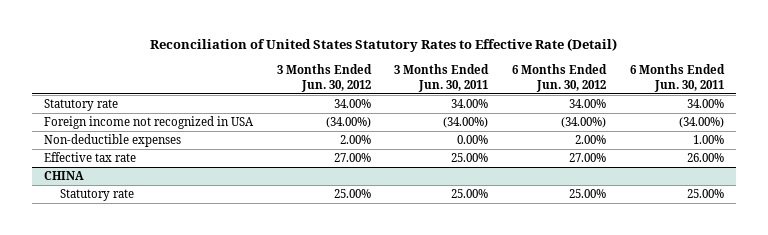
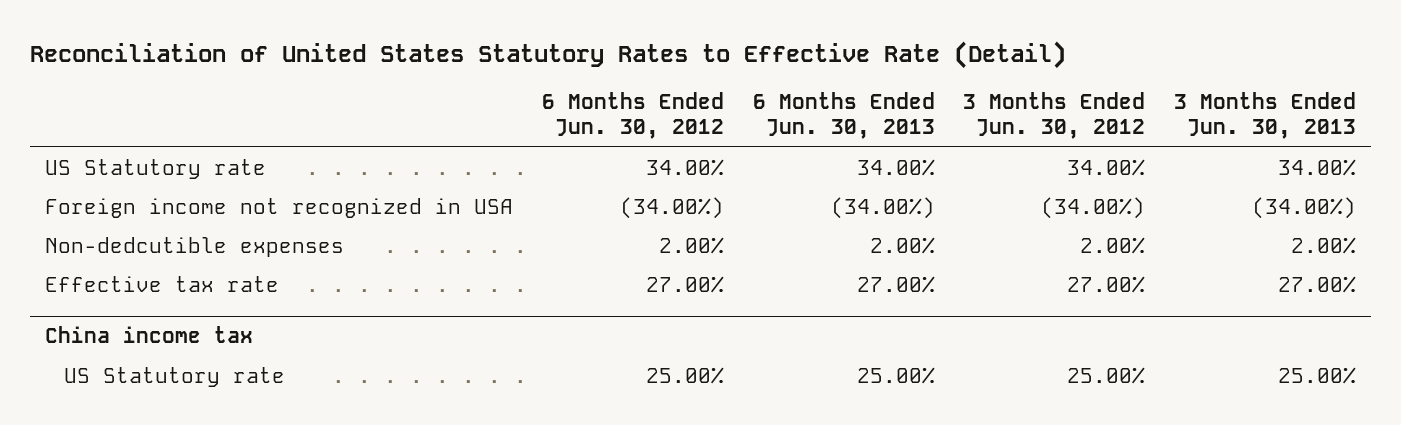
- | 3 Months Ended Jun. 30, 2012 | 3 Months Ended Jun. 30, 2011 | 6 Months Ended Jun. 30, 2012 | 6 Months Ended Jun. 30, 2011
+ | 6 Months Ended Jun. 30, 2012 | 6 Months Ended Jun. 30, 2013 | 3 Months Ended Jun. 30, 2012 | 3 Months Ended Jun. 30, 2013
- Statutory rate | 34.00% | 34.00% | 34.00% | 34.00%
+ US Statutory rate | 34.00% | 34.00% | 34.00% | 34.00%
- Non-deductible expenses | 2.00% | 0.00% | 2.00% | 1.00%
+ Non-dedcutible expenses | 2.00% | 2.00% | 2.00% | 2.00%
- CHINA
- Statutory rate | 25.00% | 25.00% | 25.00% | 25.00%
+ China income tax
+ US Statutory rate | 25.00% | 25.00% | 25.00% | 25.00%

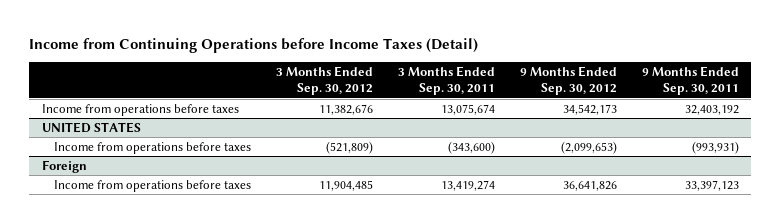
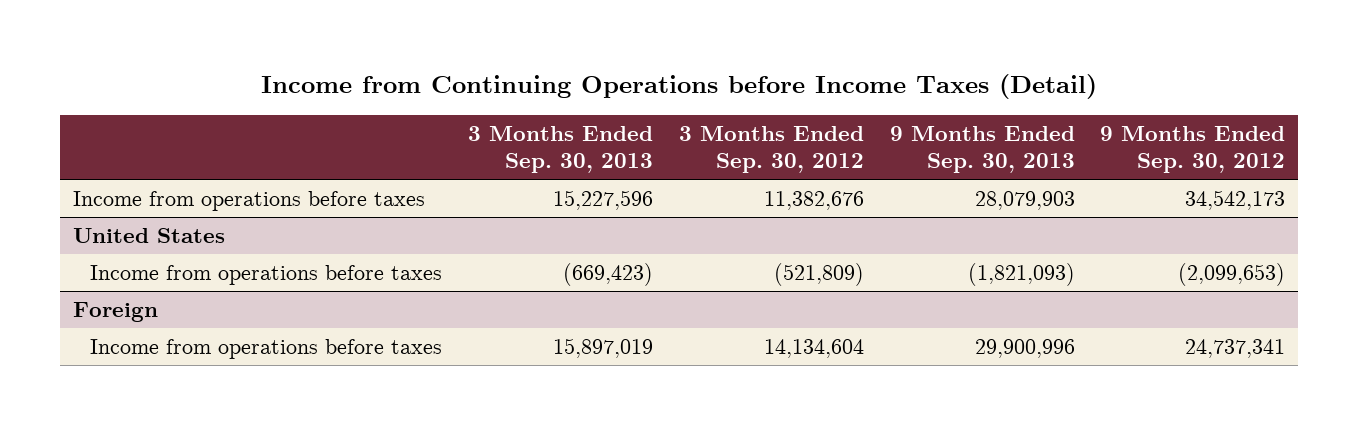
- | 3 Months Ended Sep. 30, 2012 | 3 Months Ended Sep. 30, 2011 | 9 Months Ended Sep. 30, 2012 | 9 Months Ended Sep. 30, 2011
+ | 3 Months Ended Sep. 30, 2013 | 3 Months Ended Sep. 30, 2012 | 9 Months Ended Sep. 30, 2013 | 9 Months Ended Sep. 30, 2012
- UNITED STATES
+ United States
@ Foreign
- Income from operations before taxes | 11,904,485 | 13,419,274 | 36,641,826 | 33,397,123
+ Income from operations before taxes | 15,897,019 | 14,134,604 | 29,900,996 | 24,737,341

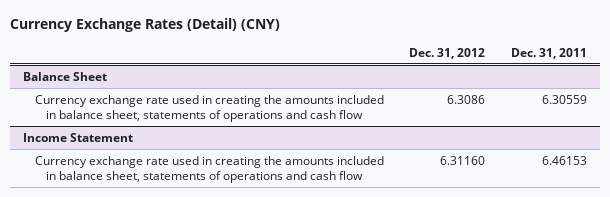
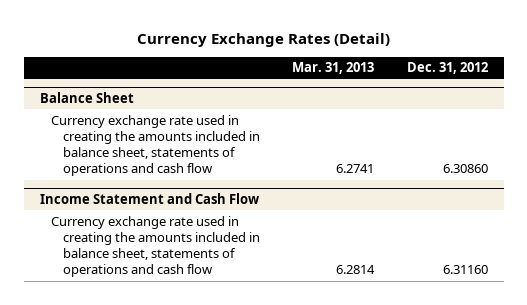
- Currency Exchange Rates (Detail) (CNY)
+ Currency Exchange Rates (Detail)
- | Dec. 31, 2012 | Dec. 31, 2011
+ | Mar. 31, 2013 | Dec. 31, 2012
@ Balance Sheet
- Currency exchange rate used in creating the amounts included in balance sheet, statements of operations and cash flow | 6.3086 | 6.30559
- Income Statement
@ Balance Sheet
+ Currency exchange rate used in creating the amounts included in balance sheet, statements of operations and cash flow | 6.2741 | 6.30860
+ Income Statement and Cash Flow

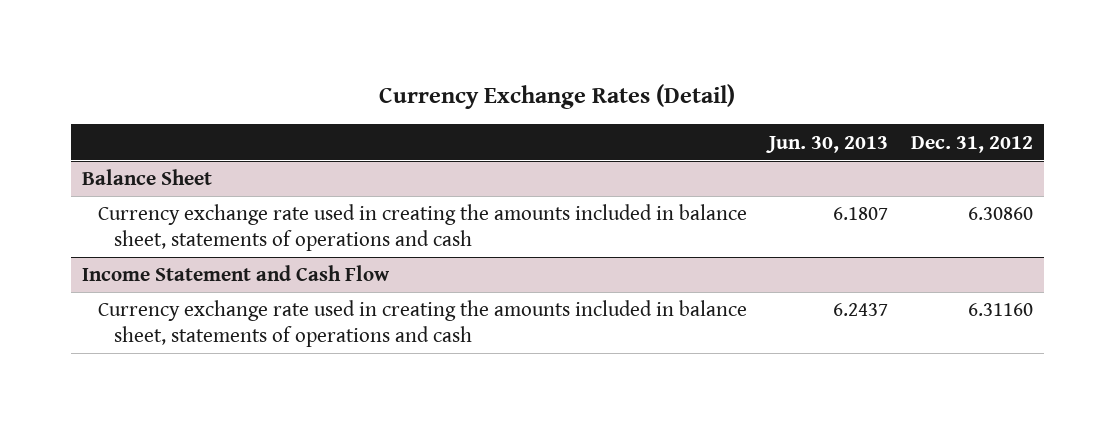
- | Mar. 31, 2013 | Dec. 31, 2012
+ | Jun. 30, 2013 | Dec. 31, 2012
@ Balance Sheet
- Currency exchange rate used in creating the amounts included in balance sheet, statements of operations and cash flow | 6.2741 | 6.30860
+ Currency exchange rate used in creating the amounts included in balance sheet, statements of operations and cash | 6.1807 | 6.30860
@ Income Statement and Cash Flow
- Currency exchange rate used in creating the amounts included in balance sheet, statements of operations and cash flow | 6.2814 | 6.31160
+ Currency exchange rate used in creating the amounts included in balance sheet, statements of operations and cash | 6.2437 | 6.31160

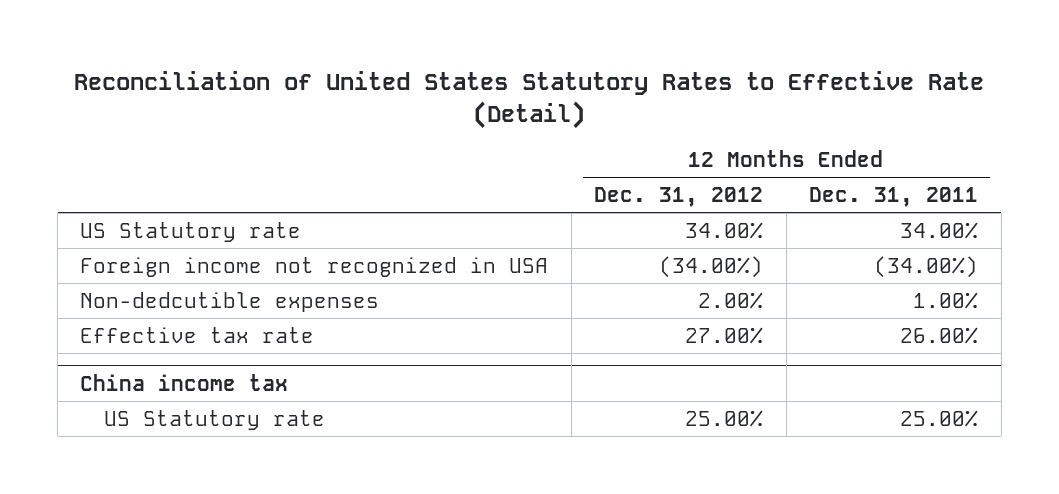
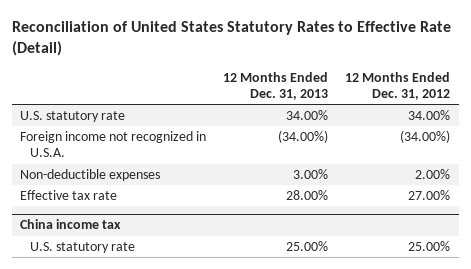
- | 12 Months Ended Dec. 31, 2012 | 12 Months Ended Dec. 31, 2011
+ | 12 Months Ended Dec. 31, 2013 | 12 Months Ended Dec. 31, 2012
- US Statutory rate | 34.00% | 34.00%
- Foreign income not recognized in USA | (34.00%) | (34.00%)
- Non-dedcutible expenses | 2.00% | 1.00%
+ U.S. statutory rate | 34.00% | 34.00%
+ Foreign income not recognized in U.S.A. | (34.00%) | (34.00%)
+ Non-deductible expenses | 3.00% | 2.00%
@ China income tax
- US Statutory rate | 25.00% | 25.00%
+ U.S. statutory rate | 25.00% | 25.00%

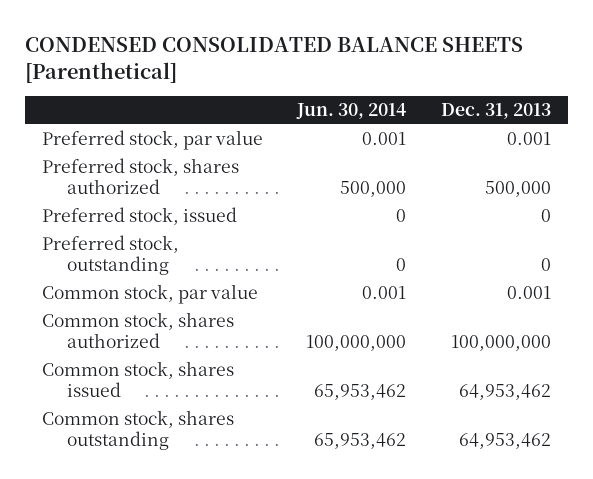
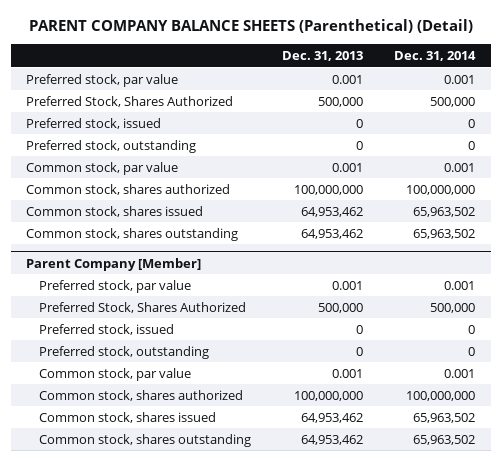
- CONDENSED CONSOLIDATED BALANCE SHEETS [Parenthetical]
+ PARENT COMPANY BALANCE SHEETS (Parenthetical) (Detail)
- | Jun. 30, 2014 | Dec. 31, 2013
+ | Dec. 31, 2013 | Dec. 31, 2014
- Preferred stock, shares authorized | 500,000 | 500,000
+ Preferred Stock, Shares Authorized | 500,000 | 500,000
+ Parent Company [Member]
+ Preferred stock, par value | 0.001 | 0.001
+ Preferred Stock, Shares Authorized | 500,000 | 500,000
+ Preferred stock, issued | 0 | 0
+ Preferred stock, outstanding | 0 | 0
+ Common stock, par value | 0.001 | 0.001
+ Common stock, shares authorized | 100,000,000 | 100,000,000
+ Common stock, shares issued | 64,953,462 | 65,963,502
+ Common stock, shares outstanding | 64,953,462 | 65,963,502

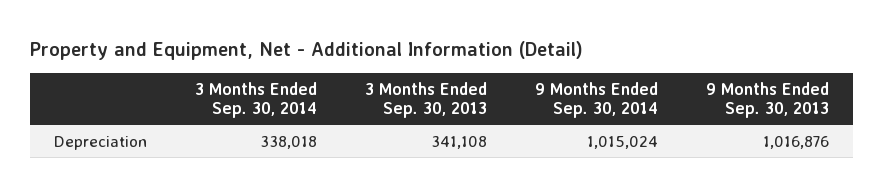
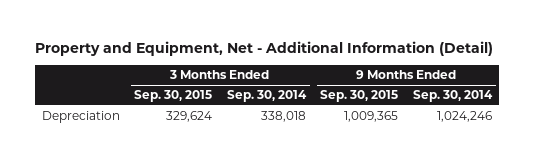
- | 3 Months Ended Sep. 30, 2014 | 3 Months Ended Sep. 30, 2013 | 9 Months Ended Sep. 30, 2014 | 9 Months Ended Sep. 30, 2013
+ | 3 Months Ended Sep. 30, 2015 | 3 Months Ended Sep. 30, 2014 | 9 Months Ended Sep. 30, 2015 | 9 Months Ended Sep. 30, 2014
- Depreciation | 338,018 | 341,108 | 1,015,024 | 1,016,876
+ Depreciation | 329,624 | 338,018 | 1,009,365 | 1,024,246

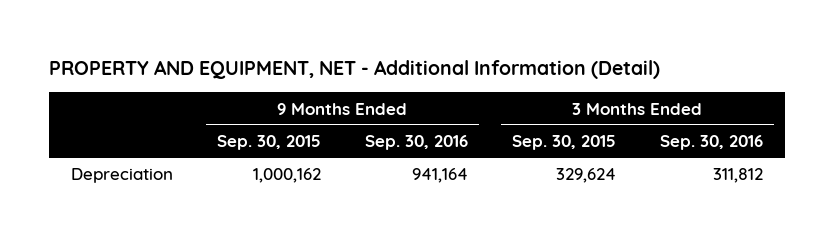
- Property and Equipment, Net - Additional Information (Detail)
+ PROPERTY AND EQUIPMENT, NET - Additional Information (Detail)
- | 3 Months Ended Sep. 30, 2015 | 3 Months Ended Sep. 30, 2014 | 9 Months Ended Sep. 30, 2015 | 9 Months Ended Sep. 30, 2014
+ | 9 Months Ended Sep. 30, 2015 | 9 Months Ended Sep. 30, 2016 | 3 Months Ended Sep. 30, 2015 | 3 Months Ended Sep. 30, 2016
- Depreciation | 329,624 | 338,018 | 1,009,365 | 1,024,246
+ Depreciation | 1,000,162 | 941,164 | 329,624 | 311,812

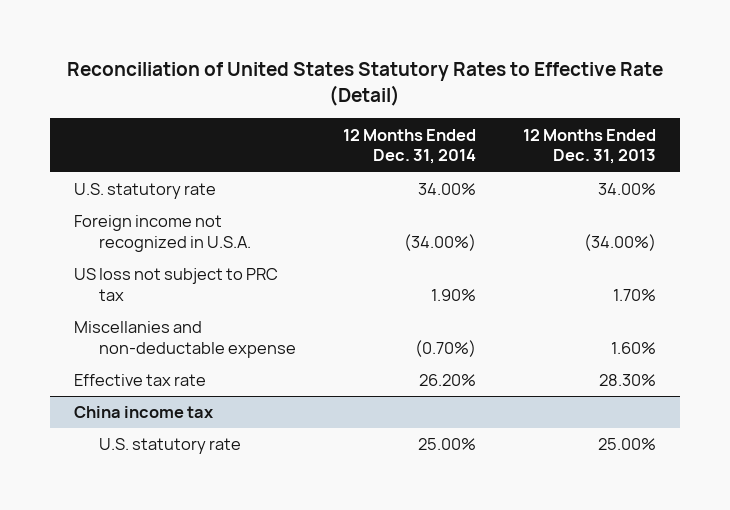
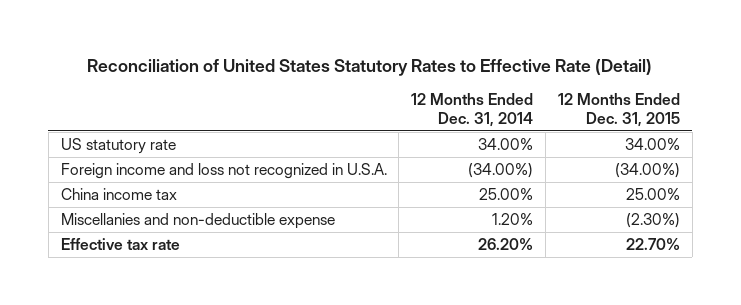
- | 12 Months Ended Dec. 31, 2014 | 12 Months Ended Dec. 31, 2013
+ | 12 Months Ended Dec. 31, 2014 | 12 Months Ended Dec. 31, 2015
- U.S. statutory rate | 34.00% | 34.00%
- Foreign income not recognized in U.S.A. | (34.00%) | (34.00%)
- US loss not subject to PRC tax | 1.90% | 1.70%
- Miscellanies and non-deductable expense | (0.70%) | 1.60%
+ US statutory rate | 34.00% | 34.00%
+ Foreign income and loss not recognized in U.S.A. | (34.00%) | (34.00%)
+ China income tax | 25.00% | 25.00%
+ Miscellanies and non-deductible expense | 1.20% | (2.30%)
- China income tax
- U.S. statutory rate | 25.00% | 25.00%

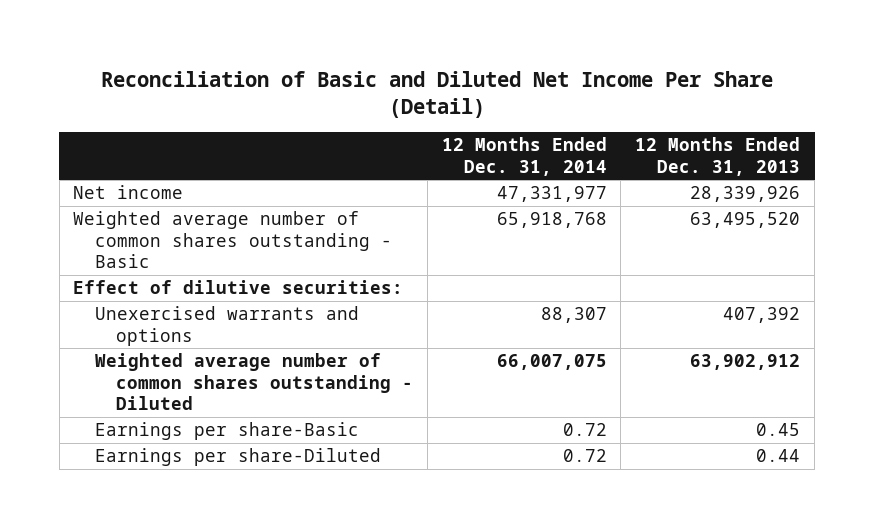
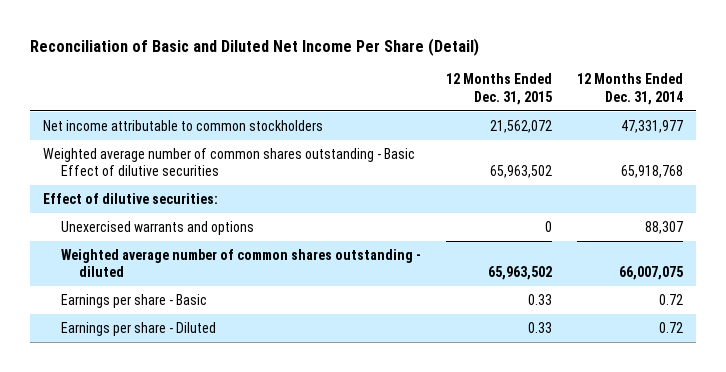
- | 12 Months Ended Dec. 31, 2014 | 12 Months Ended Dec. 31, 2013
+ | 12 Months Ended Dec. 31, 2015 | 12 Months Ended Dec. 31, 2014
- Net income | 47,331,977 | 28,339,926
- Weighted average number of common shares outstanding - Basic | 65,918,768 | 63,495,520
+ Net income attributable to common stockholders | 21,562,072 | 47,331,977
+ Weighted average number of common shares outstanding - Basic Effect of dilutive securities | 65,963,502 | 65,918,768
- Weighted average number of common shares outstanding - Diluted | 66,007,075 | 63,902,912
- Earnings per share-Basic | 0.72 | 0.45
- Earnings per share-Diluted | 0.72 | 0.44
+ Weighted average number of common shares outstanding - diluted | 65,963,502 | 66,007,075
+ Earnings per share - Basic | 0.33 | 0.72
+ Earnings per share - Diluted | 0.33 | 0.72

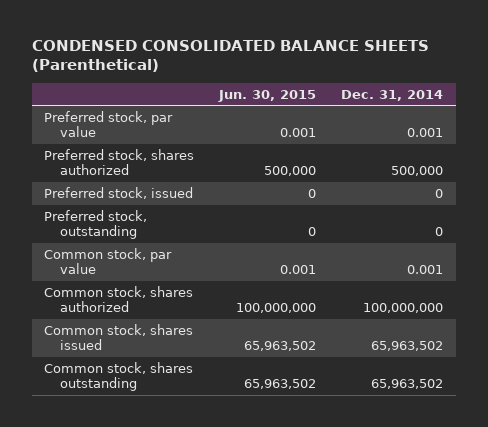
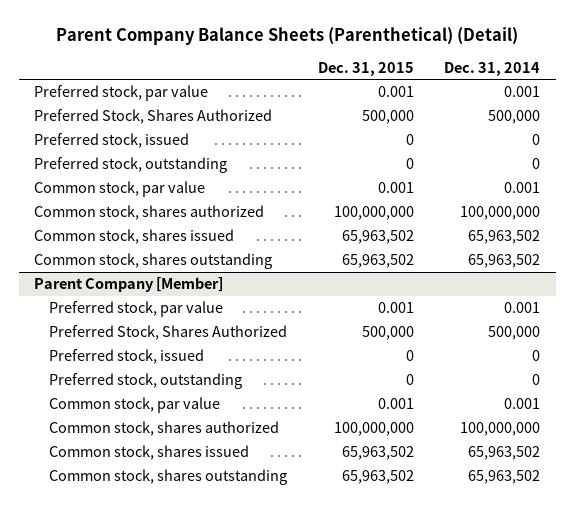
- CONDENSED CONSOLIDATED BALANCE SHEETS (Parenthetical)
+ Parent Company Balance Sheets (Parenthetical) (Detail)
- | Jun. 30, 2015 | Dec. 31, 2014
+ | Dec. 31, 2015 | Dec. 31, 2014
- Preferred stock, shares authorized | 500,000 | 500,000
+ Preferred Stock, Shares Authorized | 500,000 | 500,000
+ Parent Company [Member]
+ Preferred stock, par value | 0.001 | 0.001
+ Preferred Stock, Shares Authorized | 500,000 | 500,000
+ Preferred stock, issued | 0 | 0
+ Preferred stock, outstanding | 0 | 0
+ Common stock, par value | 0.001 | 0.001
+ Common stock, shares authorized | 100,000,000 | 100,000,000
+ Common stock, shares issued | 65,963,502 | 65,963,502
+ Common stock, shares outstanding | 65,963,502 | 65,963,502

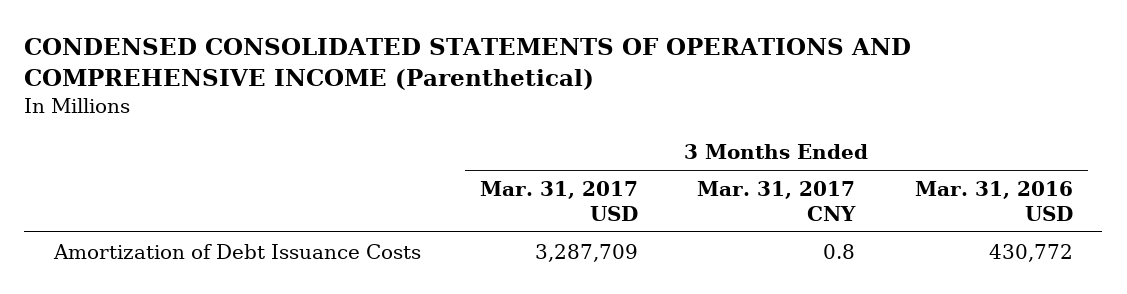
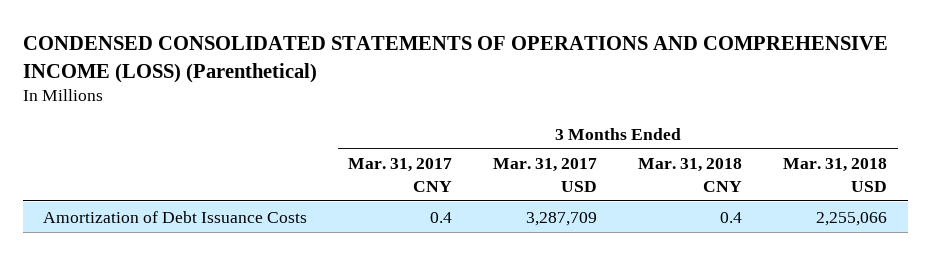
- CONDENSED CONSOLIDATED STATEMENTS OF OPERATIONS AND COMPREHENSIVE INCOME (Parenthetical)
+ CONDENSED CONSOLIDATED STATEMENTS OF OPERATIONS AND COMPREHENSIVE INCOME (LOSS) (Parenthetical)
- | 3 Months Ended Mar. 31, 2017 USD | 3 Months Ended Mar. 31, 2017 CNY | 3 Months Ended Mar. 31, 2016 USD
+ | 3 Months Ended Mar. 31, 2017 CNY | 3 Months Ended Mar. 31, 2017 USD | 3 Months Ended Mar. 31, 2018 CNY | 3 Months Ended Mar. 31, 2018 USD
- Amortization of Debt Issuance Costs | 3,287,709 | 0.8 | 430,772
+ Amortization of Debt Issuance Costs | 0.4 | 3,287,709 | 0.4 | 2,255,066

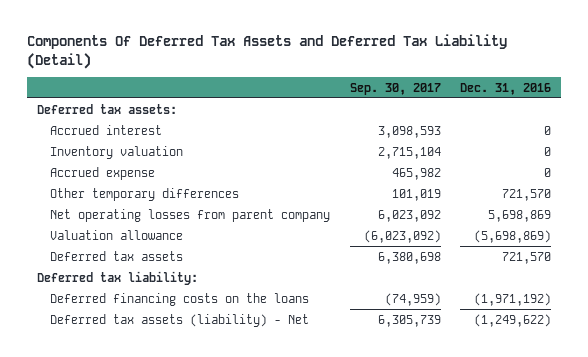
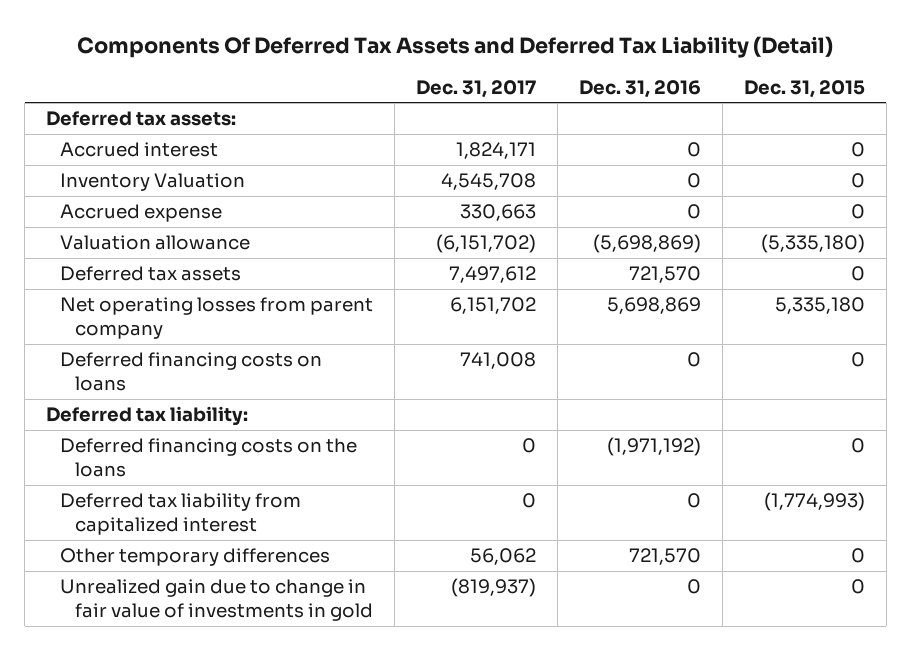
- | Sep. 30, 2017 | Dec. 31, 2016
+ | Dec. 31, 2017 | Dec. 31, 2016 | Dec. 31, 2015
- Inventory valuation | 2,715,104 | 0
+ Inventory Valuation | 4,545,708 | 0 | 0
moved down: Net operating losses from parent company | 6,151,702 | 5,698,869 | 5,335,180
+ Deferred financing costs on loans | 741,008 | 0 | 0
- Deferred tax assets (liability) - Net | 6,305,739 | (1,249,622)
+ Deferred tax liability from capitalized interest | 0 | 0 | (1,774,993)
moved down: Other temporary differences | 56,062 | 721,570 | 0
+ Unrealized gain due to change in fair value of investments in gold | (819,937) | 0 | 0

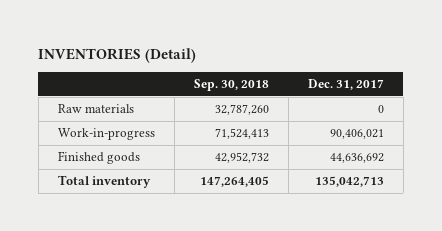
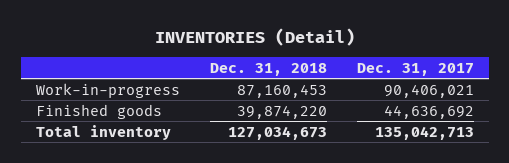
- | Sep. 30, 2018 | Dec. 31, 2017
+ | Dec. 31, 2018 | Dec. 31, 2017
- Raw materials | 32,787,260 | 0

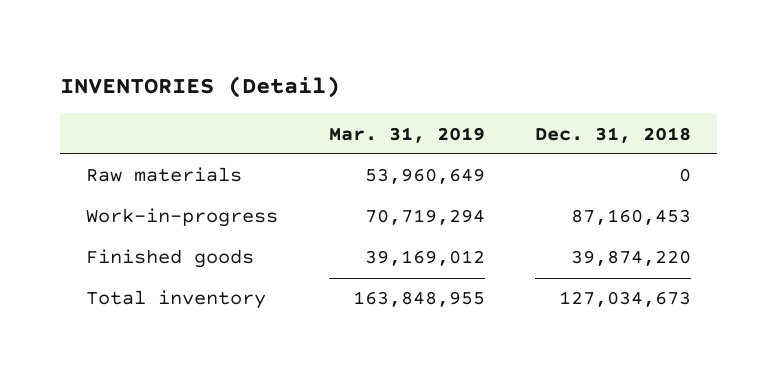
- | Dec. 31, 2018 | Dec. 31, 2017
+ | Mar. 31, 2019 | Dec. 31, 2018
+ Raw materials | 53,960,649 | 0

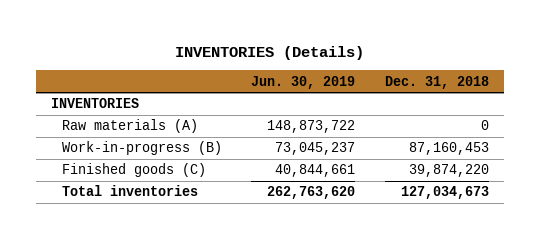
- INVENTORIES (Detail)
+ INVENTORIES (Details)
- | Mar. 31, 2019 | Dec. 31, 2018
+ | Jun. 30, 2019 | Dec. 31, 2018
- Raw materials | 53,960,649 | 0
- Work-in-progress | 70,719,294 | 87,160,453
- Finished goods | 39,169,012 | 39,874,220
- Total inventory | 163,848,955 | 127,034,673
+ INVENTORIES
+ Raw materials (A) | 148,873,722 | 0
+ Work-in-progress (B) | 73,045,237 | 87,160,453
+ Finished goods (C) | 40,844,661 | 39,874,220
+ Total inventories | 262,763,620 | 127,034,673

